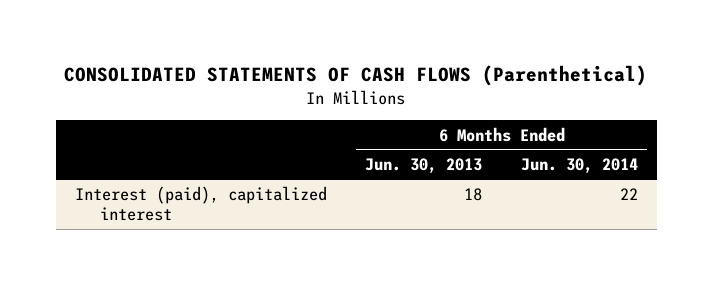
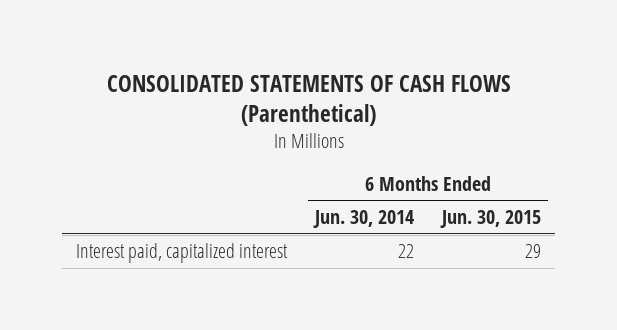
- | 6 Months Ended Jun. 30, 2013 | 6 Months Ended Jun. 30, 2014
+ | 6 Months Ended Jun. 30, 2014 | 6 Months Ended Jun. 30, 2015
- Interest (paid), capitalized interest | 18 | 22
+ Interest paid, capitalized interest | 22 | 29

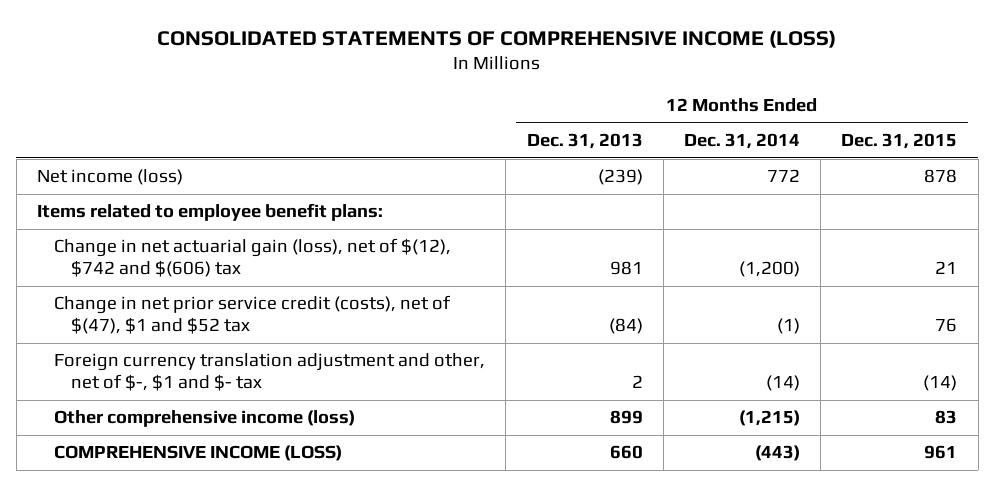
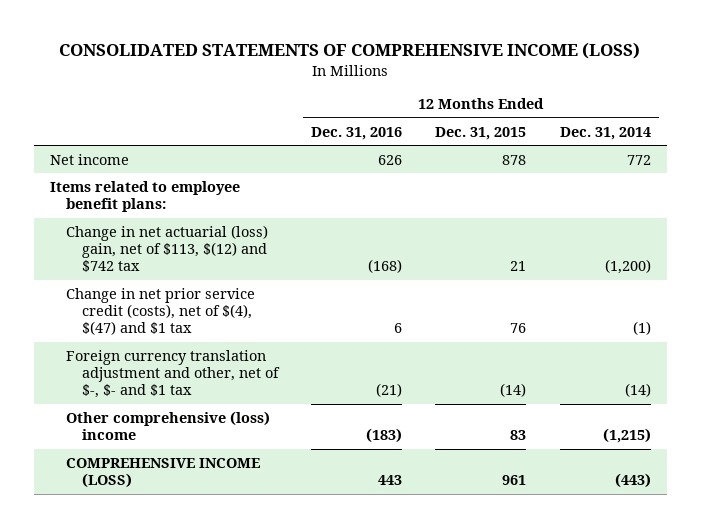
- | 12 Months Ended Dec. 31, 2013 | 12 Months Ended Dec. 31, 2014 | 12 Months Ended Dec. 31, 2015
+ | 12 Months Ended Dec. 31, 2016 | 12 Months Ended Dec. 31, 2015 | 12 Months Ended Dec. 31, 2014
- Net income (loss) | (239) | 772 | 878
+ Net income | 626 | 878 | 772
- Change in net actuarial gain (loss), net of $(12), $742 and $(606) tax | 981 | (1,200) | 21
- Change in net prior service credit (costs), net of $(47), $1 and $52 tax | (84) | (1) | 76
- Foreign currency translation adjustment and other, net of $-, $1 and $- tax | 2 | (14) | (14)
- Other comprehensive income (loss) | 899 | (1,215) | 83
+ Change in net actuarial (loss) gain, net of $113, $(12) and $742 tax | (168) | 21 | (1,200)
+ Change in net prior service credit (costs), net of $(4), $(47) and $1 tax | 6 | 76 | (1)
+ Foreign currency translation adjustment and other, net of $-, $- and $1 tax | (21) | (14) | (14)
+ Other comprehensive (loss) income | (183) | 83 | (1,215)

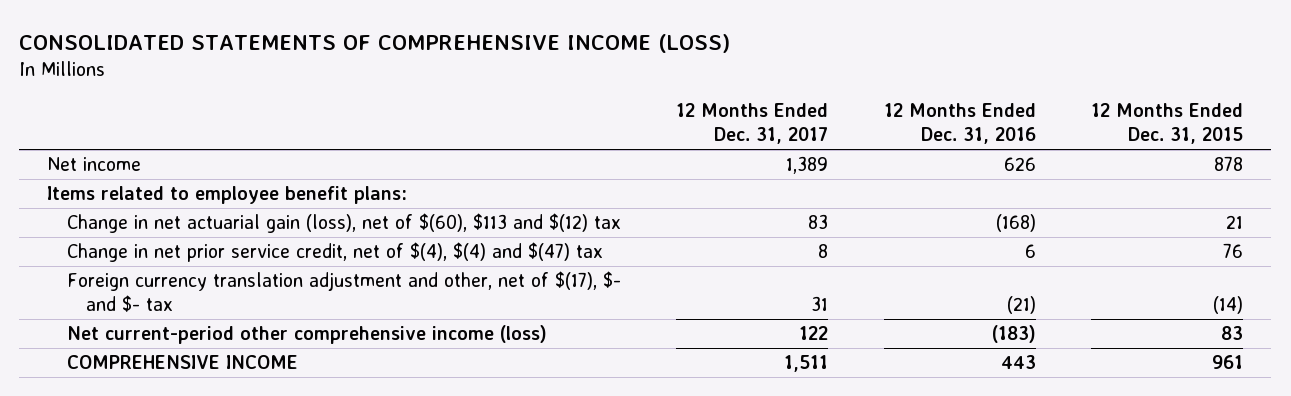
- | 12 Months Ended Dec. 31, 2016 | 12 Months Ended Dec. 31, 2015 | 12 Months Ended Dec. 31, 2014
+ | 12 Months Ended Dec. 31, 2017 | 12 Months Ended Dec. 31, 2016 | 12 Months Ended Dec. 31, 2015
- Change in net actuarial (loss) gain, net of $113, $(12) and $742 tax | (168) | 21 | (1,200)
- Change in net prior service credit (costs), net of $(4), $(47) and $1 tax | 6 | 76 | (1)
- Foreign currency translation adjustment and other, net of $-, $- and $1 tax | (21) | (14) | (14)
- Other comprehensive (loss) income | (183) | 83 | (1,215)
- COMPREHENSIVE INCOME (LOSS) | 443 | 961 | (443)
+ Change in net actuarial gain (loss), net of $(60), $113 and $(12) tax | 83 | (168) | 21
+ Change in net prior service credit, net of $(4), $(4) and $(47) tax | 8 | 6 | 76
+ Foreign currency translation adjustment and other, net of $(17), $- and $- tax | 31 | (21) | (14)
+ Net current-period other comprehensive income (loss) | 122 | (183) | 83
+ COMPREHENSIVE INCOME | 1,511 | 443 | 961

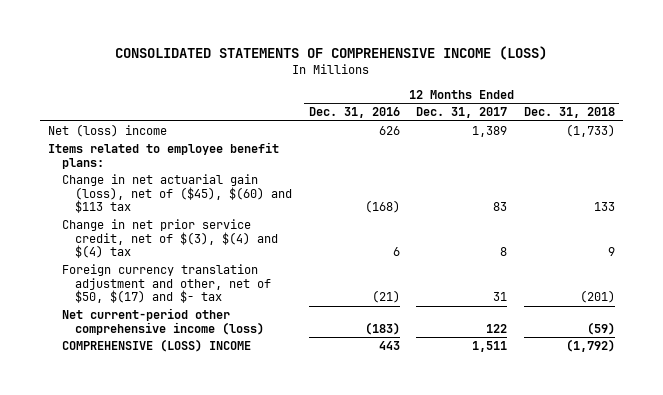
- | 12 Months Ended Dec. 31, 2017 | 12 Months Ended Dec. 31, 2016 | 12 Months Ended Dec. 31, 2015
+ | 12 Months Ended Dec. 31, 2016 | 12 Months Ended Dec. 31, 2017 | 12 Months Ended Dec. 31, 2018
- Net income | 1,389 | 626 | 878
+ Net (loss) income | 626 | 1,389 | (1,733)
- Change in net actuarial gain (loss), net of $(60), $113 and $(12) tax | 83 | (168) | 21
- Change in net prior service credit, net of $(4), $(4) and $(47) tax | 8 | 6 | 76
- Foreign currency translation adjustment and other, net of $(17), $- and $- tax | 31 | (21) | (14)
+ Change in net actuarial gain (loss), net of ($45), $(60) and $113 tax | (168) | 83 | 133
+ Change in net prior service credit, net of $(3), $(4) and $(4) tax | 6 | 8 | 9
+ Foreign currency translation adjustment and other, net of $50, $(17) and $- tax | (21) | 31 | (201)
- COMPREHENSIVE INCOME | 1,511 | 443 | 961
+ COMPREHENSIVE (LOSS) INCOME | 443 | 1,511 | (1,792)

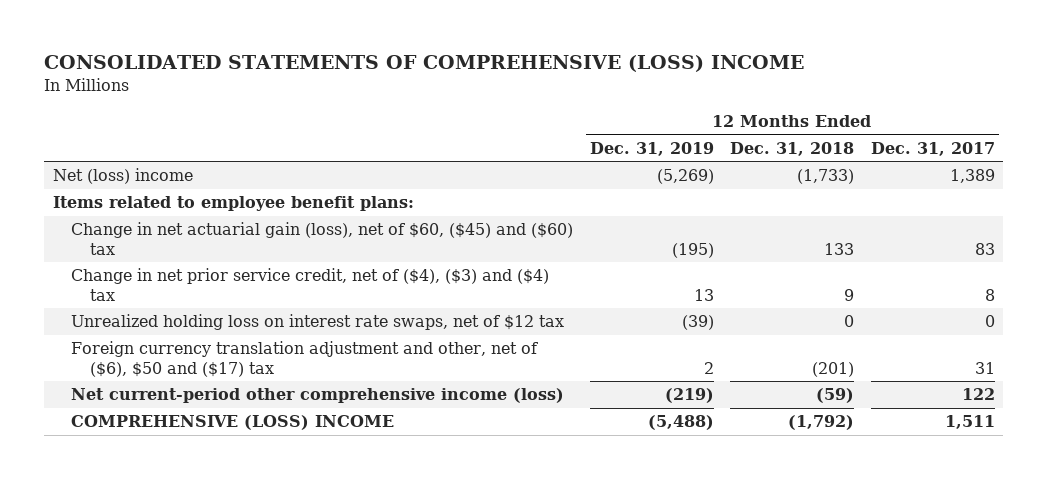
- CONSOLIDATED STATEMENTS OF COMPREHENSIVE INCOME (LOSS)
+ CONSOLIDATED STATEMENTS OF COMPREHENSIVE (LOSS) INCOME
- | 12 Months Ended Dec. 31, 2016 | 12 Months Ended Dec. 31, 2017 | 12 Months Ended Dec. 31, 2018
+ | 12 Months Ended Dec. 31, 2019 | 12 Months Ended Dec. 31, 2018 | 12 Months Ended Dec. 31, 2017
- Change in net actuarial gain (loss), net of ($45), $(60) and $113 tax | (168) | 83 | 133
- Change in net prior service credit, net of $(3), $(4) and $(4) tax | 6 | 8 | 9
- Foreign currency translation adjustment and other, net of $50, $(17) and $- tax | (21) | 31 | (201)
+ Change in net actuarial gain (loss), net of $60, ($45) and ($60) tax | (195) | 133 | 83
+ Change in net prior service credit, net of ($4), ($3) and ($4) tax | 13 | 9 | 8
+ Unrealized holding loss on interest rate swaps, net of $12 tax | (39) | 0 | 0
+ Foreign currency translation adjustment and other, net of ($6), $50 and ($17) tax | 2 | (201) | 31

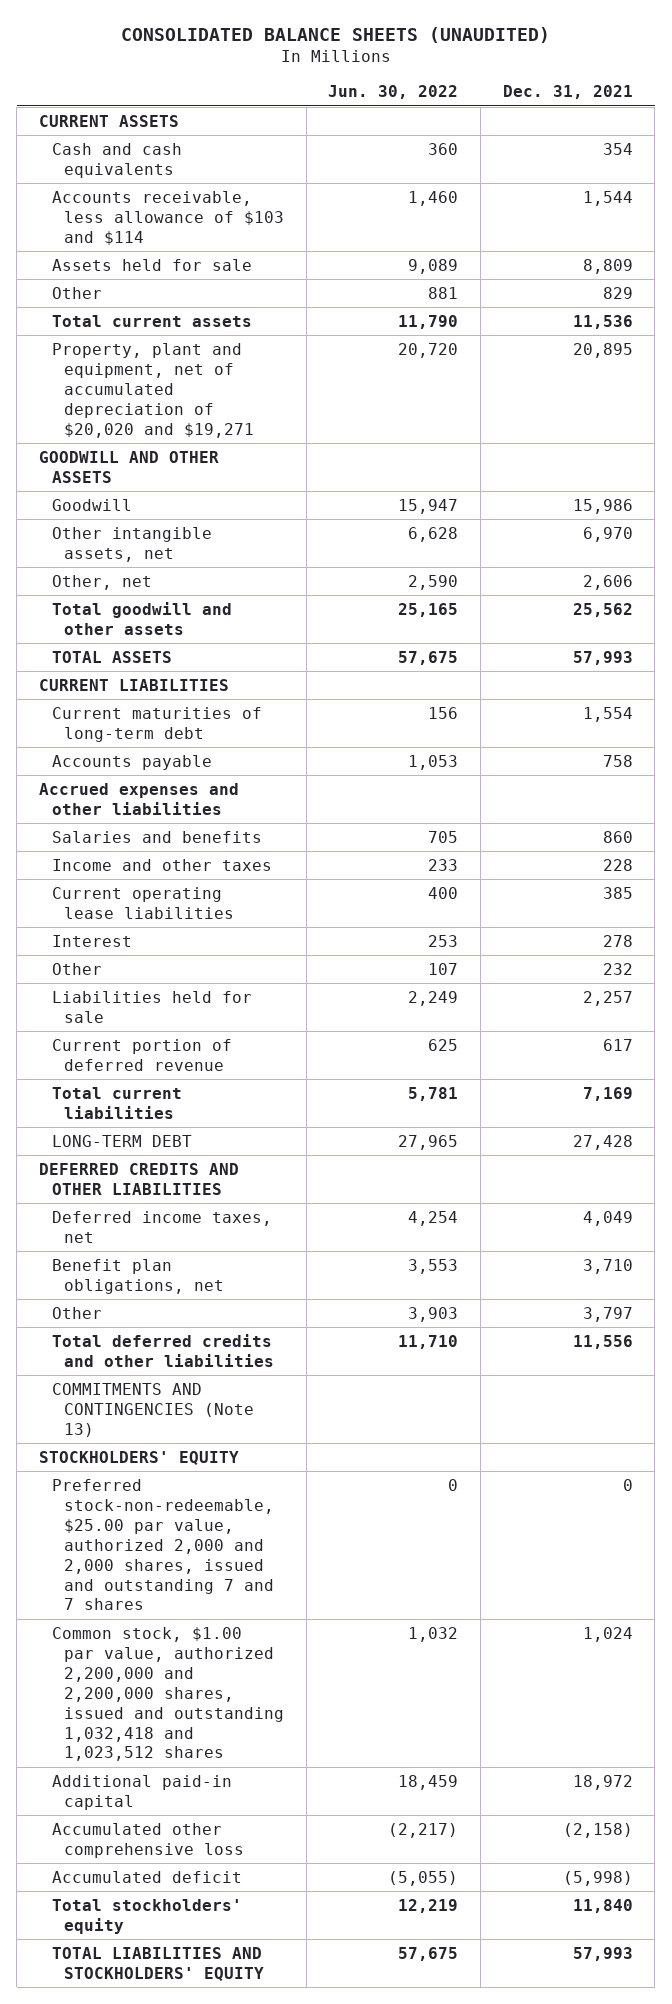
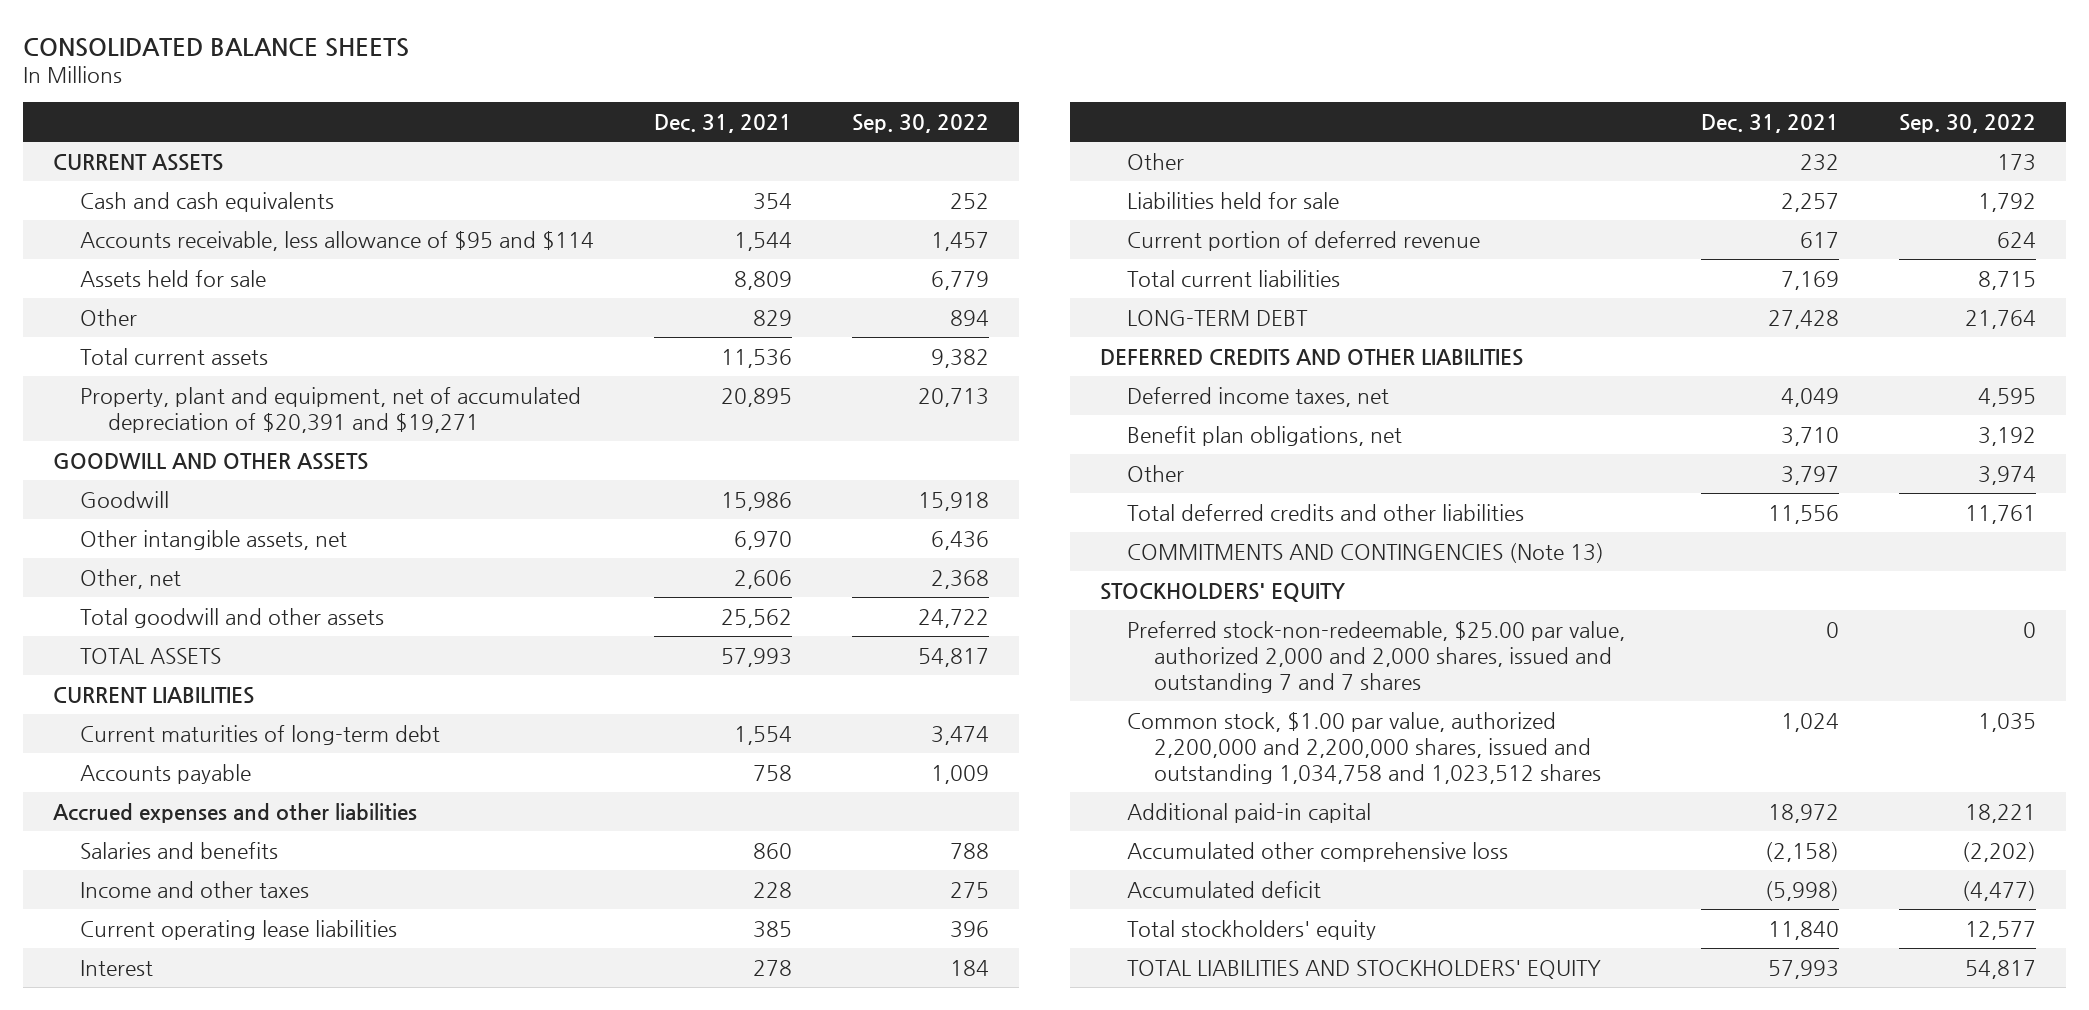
- CONSOLIDATED BALANCE SHEETS (UNAUDITED)
+ CONSOLIDATED BALANCE SHEETS
- | Jun. 30, 2022 | Dec. 31, 2021
+ | Dec. 31, 2021 | Sep. 30, 2022
- Accounts receivable, less allowance of $103 and $114 | 1,460 | 1,544
+ Accounts receivable, less allowance of $95 and $114 | 1,544 | 1,457
- Property, plant and equipment, net of accumulated depreciation of $20,020 and $19,271 | 20,720 | 20,895
+ Property, plant and equipment, net of accumulated depreciation of $20,391 and $19,271 | 20,895 | 20,713
- Common stock, $1.00 par value, authorized 2,200,000 and 2,200,000 shares, issued and outstanding 1,032,418 and 1,023,512 shares | 1,032 | 1,024
+ Common stock, $1.00 par value, authorized 2,200,000 and 2,200,000 shares, issued and outstanding 1,034,758 and 1,023,512 shares | 1,024 | 1,035

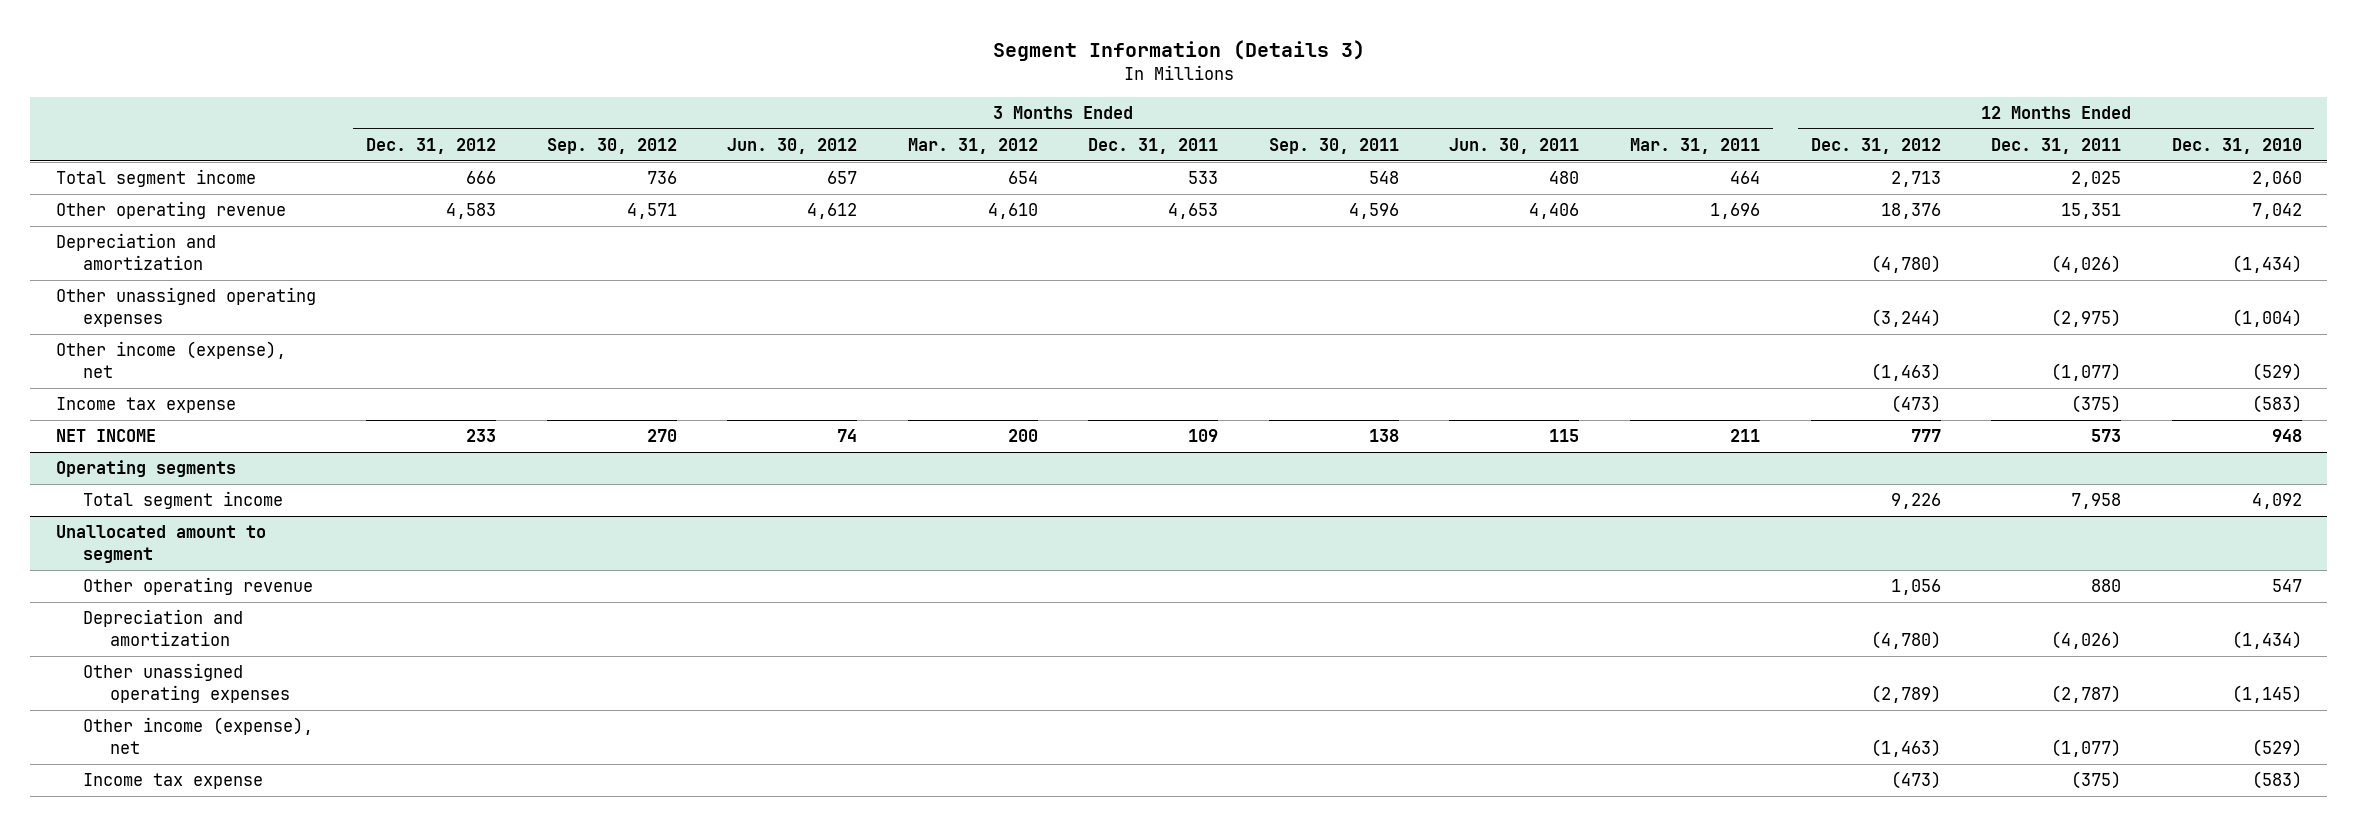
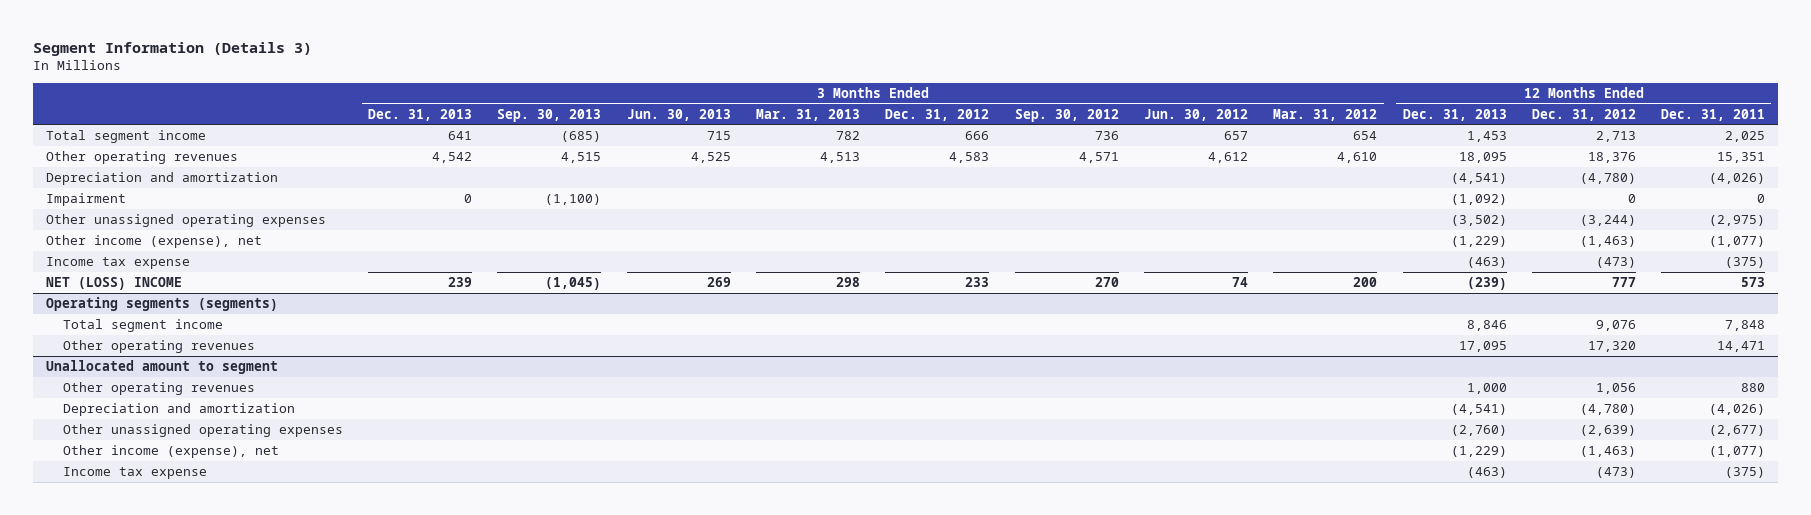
- | 3 Months Ended Dec. 31, 2012 | 3 Months Ended Sep. 30, 2012 | 3 Months Ended Jun. 30, 2012 | 3 Months Ended Mar. 31, 2012 | 3 Months Ended Dec. 31, 2011 | 3 Months Ended Sep. 30, 2011 | 3 Months Ended Jun. 30, 2011 | 3 Months Ended Mar. 31, 2011 | 12 Months Ended Dec. 31, 2012 | 12 Months Ended Dec. 31, 2011 | 12 Months Ended Dec. 31, 2010
+ | 3 Months Ended Dec. 31, 2013 | 3 Months Ended Sep. 30, 2013 | 3 Months Ended Jun. 30, 2013 | 3 Months Ended Mar. 31, 2013 | 3 Months Ended Dec. 31, 2012 | 3 Months Ended Sep. 30, 2012 | 3 Months Ended Jun. 30, 2012 | 3 Months Ended Mar. 31, 2012 | 12 Months Ended Dec. 31, 2013 | 12 Months Ended Dec. 31, 2012 | 12 Months Ended Dec. 31, 2011
- Other operating revenue | 4,583 | 4,571 | 4,612 | 4,610 | 4,653 | 4,596 | 4,406 | 1,696 | 18,376 | 15,351 | 7,042
+ Other operating revenues | 4,542 | 4,515 | 4,525 | 4,513 | 4,583 | 4,571 | 4,612 | 4,610 | 18,095 | 18,376 | 15,351
+ Impairment | 0 | (1,100) | | | | | | | (1,092) | 0 | 0
- NET INCOME | 233 | 270 | 74 | 200 | 109 | 138 | 115 | 211 | 777 | 573 | 948
- Operating segments
- Total segment income | | | | | | | | | 9,226 | 7,958 | 4,092
+ NET (LOSS) INCOME | 239 | (1,045) | 269 | 298 | 233 | 270 | 74 | 200 | (239) | 777 | 573
+ Operating segments (segments)
+ Total segment income | | | | | | | | | 8,846 | 9,076 | 7,848
+ Other operating revenues | | | | | | | | | 17,095 | 17,320 | 14,471
@ Unallocated amount to segment
- Other operating revenue | | | | | | | | | 1,056 | 880 | 547
+ Other operating revenues | | | | | | | | | 1,000 | 1,056 | 880
- Other unassigned operating expenses | | | | | | | | | (2,789) | (2,787) | (1,145)
+ Other unassigned operating expenses | | | | | | | | | (2,760) | (2,639) | (2,677)

